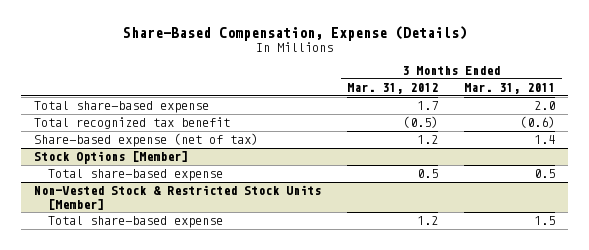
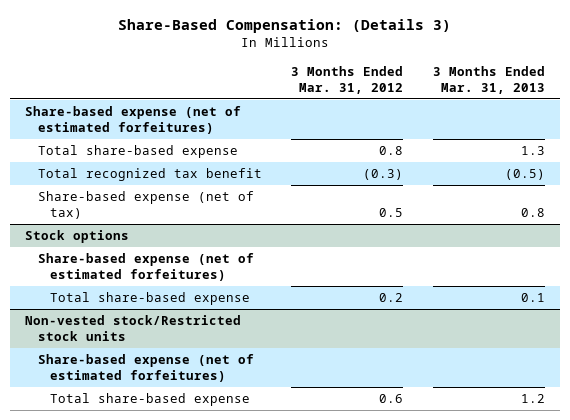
- Share-Based Compensation, Expense (Details)
+ Share-Based Compensation: (Details 3)
- | 3 Months Ended Mar. 31, 2012 | 3 Months Ended Mar. 31, 2011
+ | 3 Months Ended Mar. 31, 2012 | 3 Months Ended Mar. 31, 2013
- Total share-based expense | 1.7 | 2.0
- Total recognized tax benefit | (0.5) | (0.6)
- Share-based expense (net of tax) | 1.2 | 1.4
- Stock Options [Member]
- Total share-based expense | 0.5 | 0.5
- Non-Vested Stock & Restricted Stock Units [Member]
- Total share-based expense | 1.2 | 1.5
+ Share-based expense (net of estimated forfeitures)
+ Total share-based expense | 0.8 | 1.3
+ Total recognized tax benefit | (0.3) | (0.5)
+ Share-based expense (net of tax) | 0.5 | 0.8
+ Stock options
+ Share-based expense (net of estimated forfeitures)
+ Total share-based expense | 0.2 | 0.1
+ Non-vested stock/Restricted stock units
+ Share-based expense (net of estimated forfeitures)
+ Total share-based expense | 0.6 | 1.2

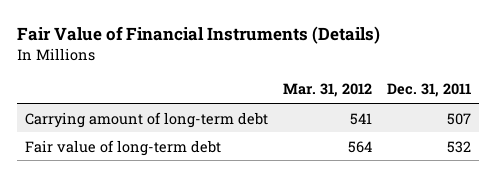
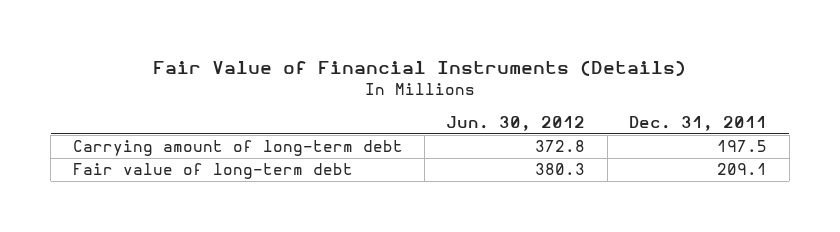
- | Mar. 31, 2012 | Dec. 31, 2011
+ | Jun. 30, 2012 | Dec. 31, 2011
- Carrying amount of long-term debt | 541 | 507
- Fair value of long-term debt | 564 | 532
+ Carrying amount of long-term debt | 372.8 | 197.5
+ Fair value of long-term debt | 380.3 | 209.1

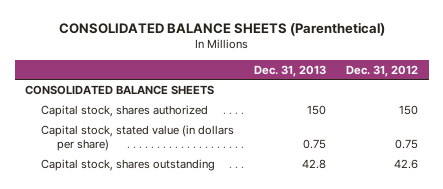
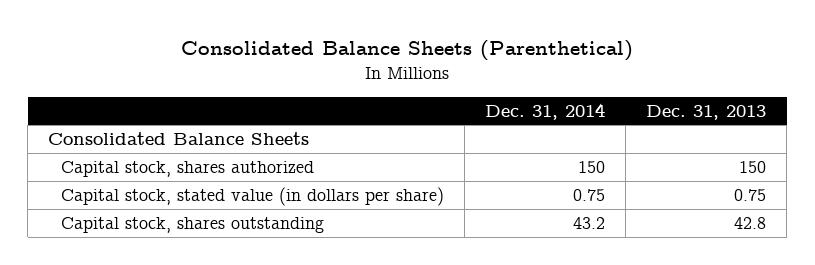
- CONSOLIDATED BALANCE SHEETS (Parenthetical)
+ Consolidated Balance Sheets (Parenthetical)
- | Dec. 31, 2013 | Dec. 31, 2012
+ | Dec. 31, 2014 | Dec. 31, 2013
- CONSOLIDATED BALANCE SHEETS
+ Consolidated Balance Sheets

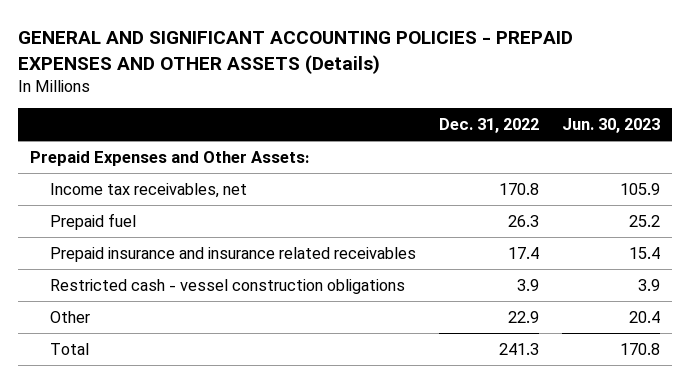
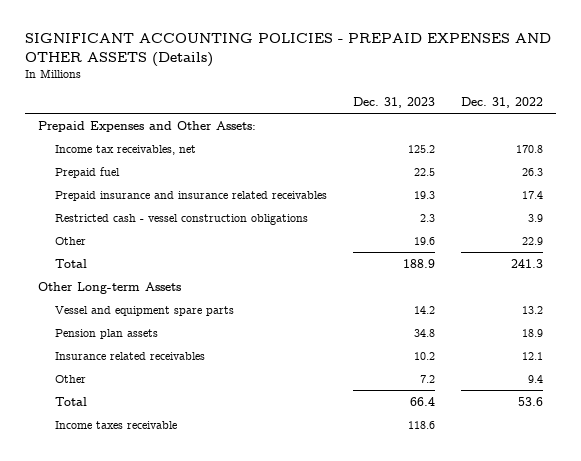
- GENERAL AND SIGNIFICANT ACCOUNTING POLICIES - PREPAID EXPENSES AND OTHER ASSETS (Details)
+ SIGNIFICANT ACCOUNTING POLICIES - PREPAID EXPENSES AND OTHER ASSETS (Details)
- | Dec. 31, 2022 | Jun. 30, 2023
+ | Dec. 31, 2023 | Dec. 31, 2022
+ Other Long-term Assets
+ Vessel and equipment spare parts | 14.2 | 13.2
+ Pension plan assets | 34.8 | 18.9
+ Insurance related receivables | 10.2 | 12.1
+ Other | 7.2 | 9.4
+ Total | 66.4 | 53.6
+ Income taxes receivable | 118.6 |

